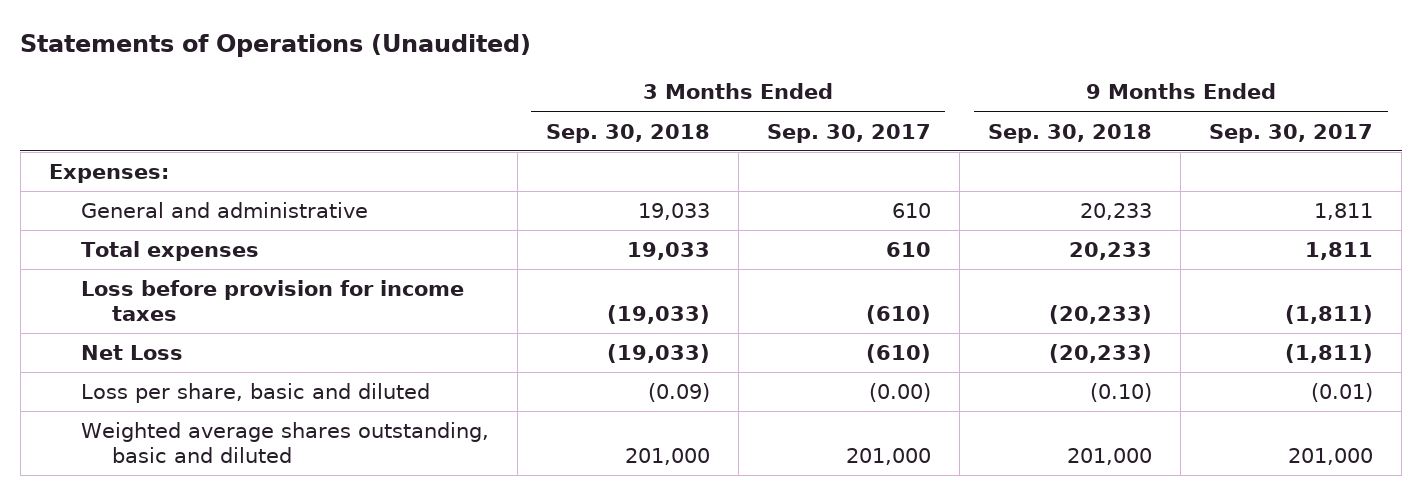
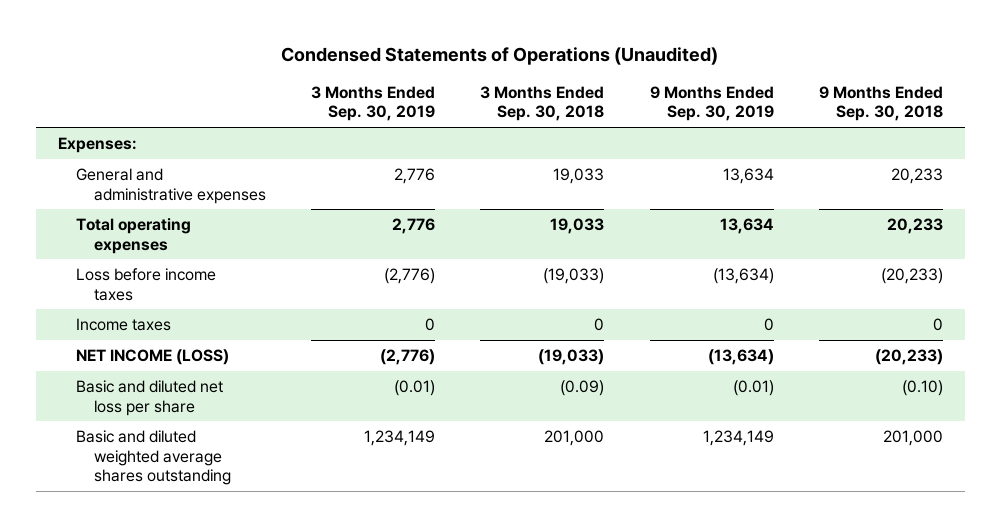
- Statements of Operations (Unaudited)
+ Condensed Statements of Operations (Unaudited)
- | 3 Months Ended Sep. 30, 2018 | 3 Months Ended Sep. 30, 2017 | 9 Months Ended Sep. 30, 2018 | 9 Months Ended Sep. 30, 2017
+ | 3 Months Ended Sep. 30, 2019 | 3 Months Ended Sep. 30, 2018 | 9 Months Ended Sep. 30, 2019 | 9 Months Ended Sep. 30, 2018
- General and administrative | 19,033 | 610 | 20,233 | 1,811
- Total expenses | 19,033 | 610 | 20,233 | 1,811
- Loss before provision for income taxes | (19,033) | (610) | (20,233) | (1,811)
- Net Loss | (19,033) | (610) | (20,233) | (1,811)
- Loss per share, basic and diluted | (0.09) | (0.00) | (0.10) | (0.01)
- Weighted average shares outstanding, basic and diluted | 201,000 | 201,000 | 201,000 | 201,000
+ General and administrative expenses | 2,776 | 19,033 | 13,634 | 20,233
+ Total operating expenses | 2,776 | 19,033 | 13,634 | 20,233
+ Loss before income taxes | (2,776) | (19,033) | (13,634) | (20,233)
+ Income taxes | 0 | 0 | 0 | 0
+ NET INCOME (LOSS) | (2,776) | (19,033) | (13,634) | (20,233)
+ Basic and diluted net loss per share | (0.01) | (0.09) | (0.01) | (0.10)
+ Basic and diluted weighted average shares outstanding | 1,234,149 | 201,000 | 1,234,149 | 201,000

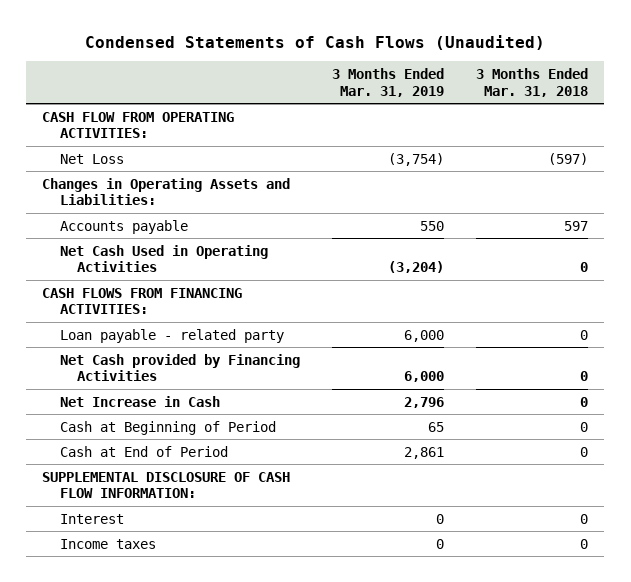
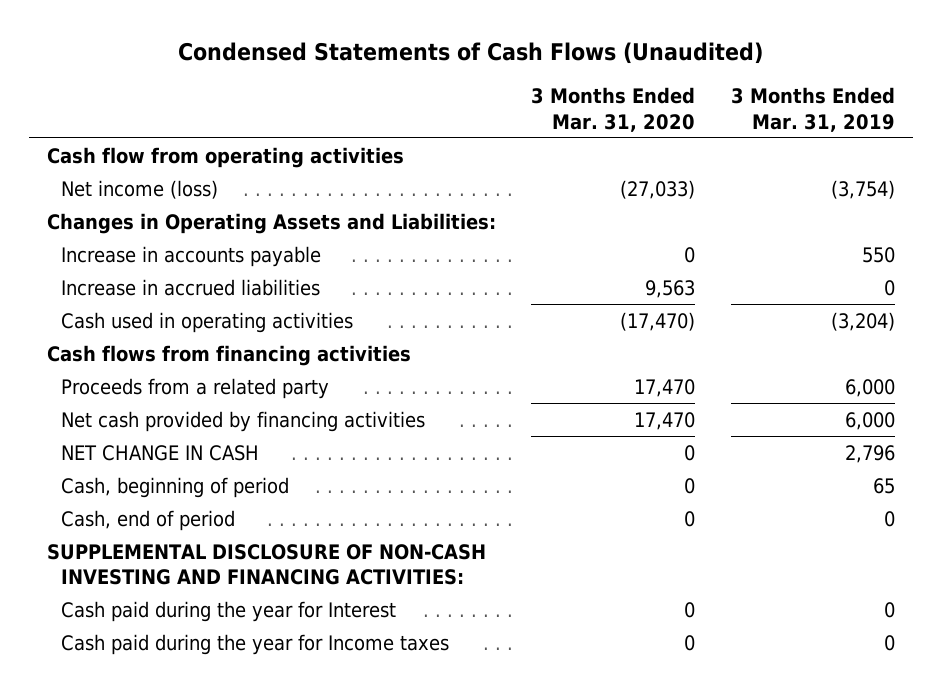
- | 3 Months Ended Mar. 31, 2019 | 3 Months Ended Mar. 31, 2018
+ | 3 Months Ended Mar. 31, 2020 | 3 Months Ended Mar. 31, 2019
- CASH FLOW FROM OPERATING ACTIVITIES:
- Net Loss | (3,754) | (597)
+ Cash flow from operating activities
+ Net income (loss) | (27,033) | (3,754)
- Accounts payable | 550 | 597
- Net Cash Used in Operating Activities | (3,204) | 0
- CASH FLOWS FROM FINANCING ACTIVITIES:
- Loan payable - related party | 6,000 | 0
- Net Cash provided by Financing Activities | 6,000 | 0
- Net Increase in Cash | 2,796 | 0
- Cash at Beginning of Period | 65 | 0
- Cash at End of Period | 2,861 | 0
- SUPPLEMENTAL DISCLOSURE OF CASH FLOW INFORMATION:
- Interest | 0 | 0
- Income taxes | 0 | 0
+ Increase in accounts payable | 0 | 550
+ Increase in accrued liabilities | 9,563 | 0
+ Cash used in operating activities | (17,470) | (3,204)
+ Cash flows from financing activities
+ Proceeds from a related party | 17,470 | 6,000
+ Net cash provided by financing activities | 17,470 | 6,000
+ NET CHANGE IN CASH | 0 | 2,796
+ Cash, beginning of period | 0 | 65
+ Cash, end of period | 0 | 0
+ SUPPLEMENTAL DISCLOSURE OF NON-CASH INVESTING AND FINANCING ACTIVITIES:
+ Cash paid during the year for Interest | 0 | 0
+ Cash paid during the year for Income taxes | 0 | 0

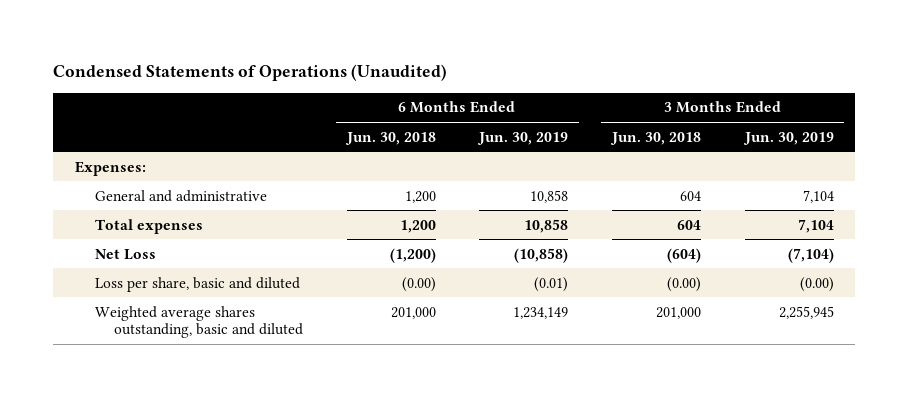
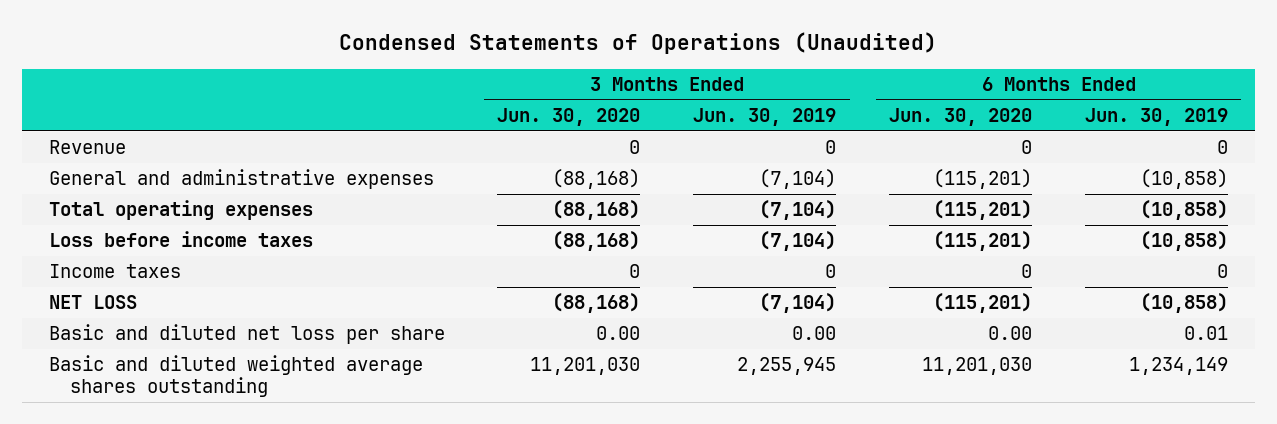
- | 6 Months Ended Jun. 30, 2018 | 6 Months Ended Jun. 30, 2019 | 3 Months Ended Jun. 30, 2018 | 3 Months Ended Jun. 30, 2019
+ | 3 Months Ended Jun. 30, 2020 | 3 Months Ended Jun. 30, 2019 | 6 Months Ended Jun. 30, 2020 | 6 Months Ended Jun. 30, 2019
- Expenses:
- General and administrative | 1,200 | 10,858 | 604 | 7,104
- Total expenses | 1,200 | 10,858 | 604 | 7,104
- Net Loss | (1,200) | (10,858) | (604) | (7,104)
- Loss per share, basic and diluted | (0.00) | (0.01) | (0.00) | (0.00)
- Weighted average shares outstanding, basic and diluted | 201,000 | 1,234,149 | 201,000 | 2,255,945
+ Revenue | 0 | 0 | 0 | 0
+ General and administrative expenses | (88,168) | (7,104) | (115,201) | (10,858)
+ Total operating expenses | (88,168) | (7,104) | (115,201) | (10,858)
+ Loss before income taxes | (88,168) | (7,104) | (115,201) | (10,858)
+ Income taxes | 0 | 0 | 0 | 0
+ NET LOSS | (88,168) | (7,104) | (115,201) | (10,858)
+ Basic and diluted net loss per share | 0.00 | 0.00 | 0.00 | 0.01
+ Basic and diluted weighted average shares outstanding | 11,201,030 | 2,255,945 | 11,201,030 | 1,234,149

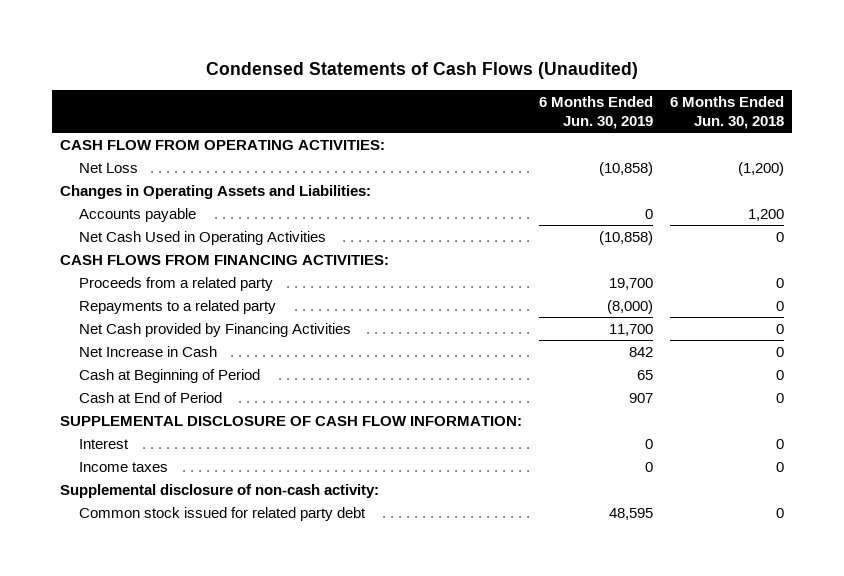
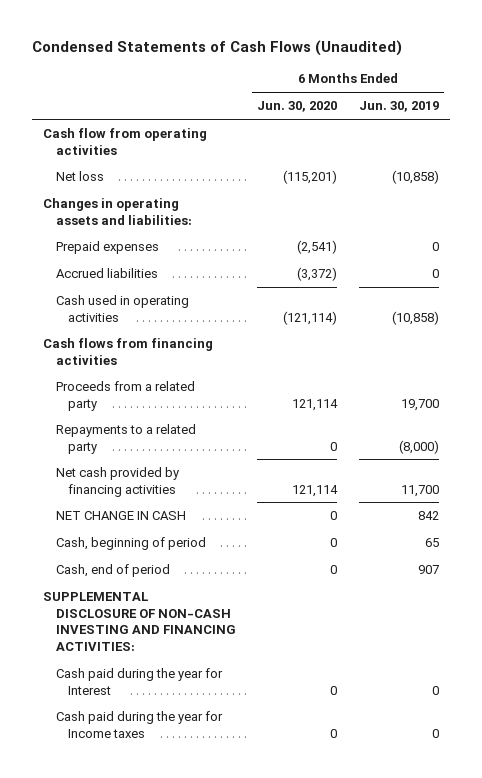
- | 6 Months Ended Jun. 30, 2019 | 6 Months Ended Jun. 30, 2018
+ | 6 Months Ended Jun. 30, 2020 | 6 Months Ended Jun. 30, 2019
- CASH FLOW FROM OPERATING ACTIVITIES:
- Net Loss | (10,858) | (1,200)
- Changes in Operating Assets and Liabilities:
- Accounts payable | 0 | 1,200
- Net Cash Used in Operating Activities | (10,858) | 0
- CASH FLOWS FROM FINANCING ACTIVITIES:
+ Cash flow from operating activities
+ Net loss | (115,201) | (10,858)
+ Changes in operating assets and liabilities:
+ Prepaid expenses | (2,541) | 0
+ Accrued liabilities | (3,372) | 0
+ Cash used in operating activities | (121,114) | (10,858)
+ Cash flows from financing activities
- Net Cash provided by Financing Activities | 11,700 | 0
- Net Increase in Cash | 842 | 0
- Cash at Beginning of Period | 65 | 0
- Cash at End of Period | 907 | 0
- SUPPLEMENTAL DISCLOSURE OF CASH FLOW INFORMATION:
- Interest | 0 | 0
- Income taxes | 0 | 0
- Supplemental disclosure of non-cash activity:
- Common stock issued for related party debt | 48,595 | 0
+ Net cash provided by financing activities | 121,114 | 11,700
+ NET CHANGE IN CASH | 0 | 842
+ Cash, beginning of period | 0 | 65
+ Cash, end of period | 0 | 907
+ SUPPLEMENTAL DISCLOSURE OF NON-CASH INVESTING AND FINANCING ACTIVITIES:
+ Cash paid during the year for Interest | 0 | 0
+ Cash paid during the year for Income taxes | 0 | 0

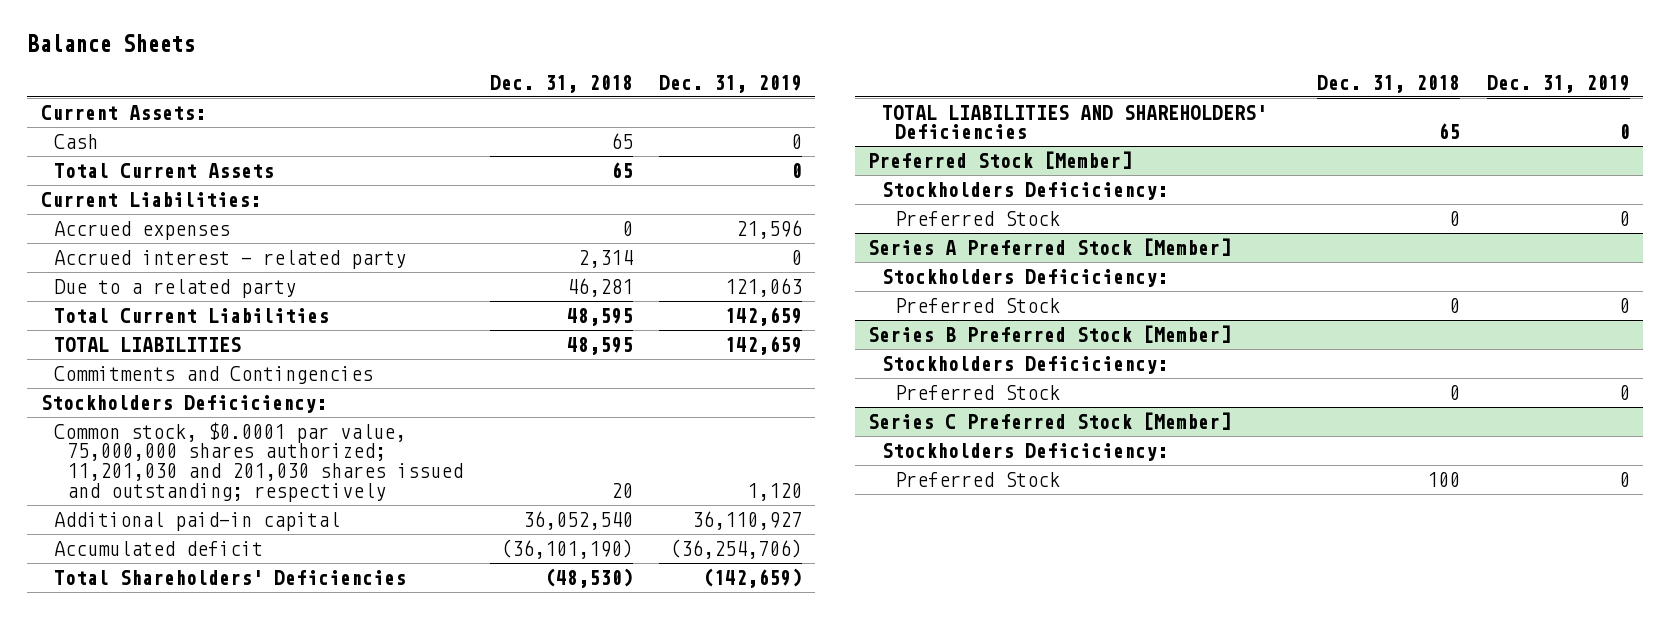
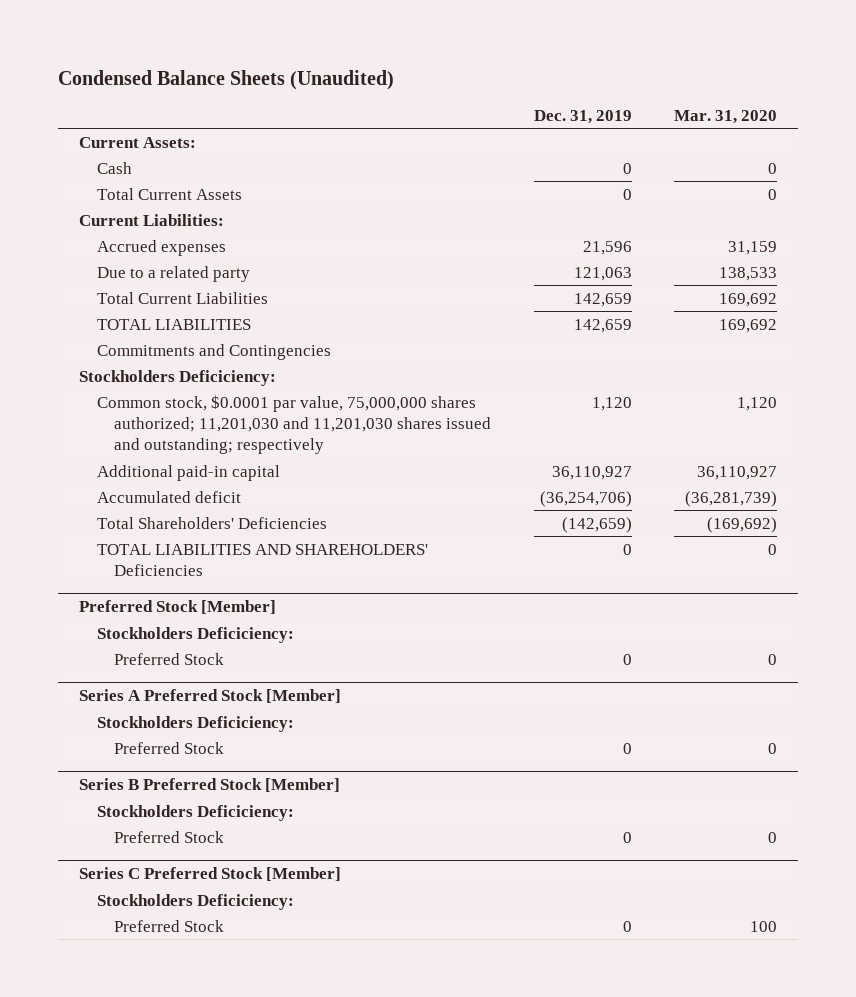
- Balance Sheets
+ Condensed Balance Sheets (Unaudited)
- | Dec. 31, 2018 | Dec. 31, 2019
+ | Dec. 31, 2019 | Mar. 31, 2020
- Accrued interest - related party | 2,314 | 0
- Common stock, $0.0001 par value, 75,000,000 shares authorized; 11,201,030 and 201,030 shares issued and outstanding; respectively | 20 | 1,120
+ Common stock, $0.0001 par value, 75,000,000 shares authorized; 11,201,030 and 11,201,030 shares issued and outstanding; respectively | 1,120 | 1,120

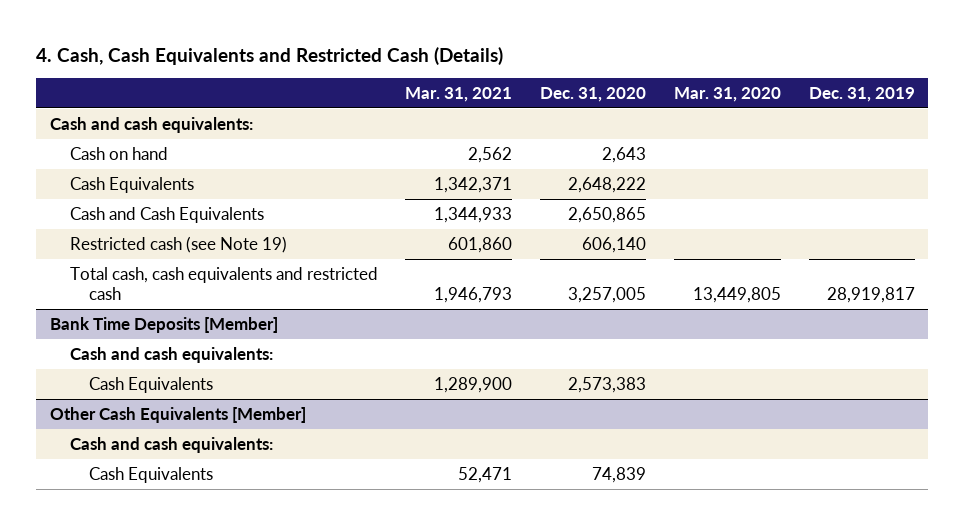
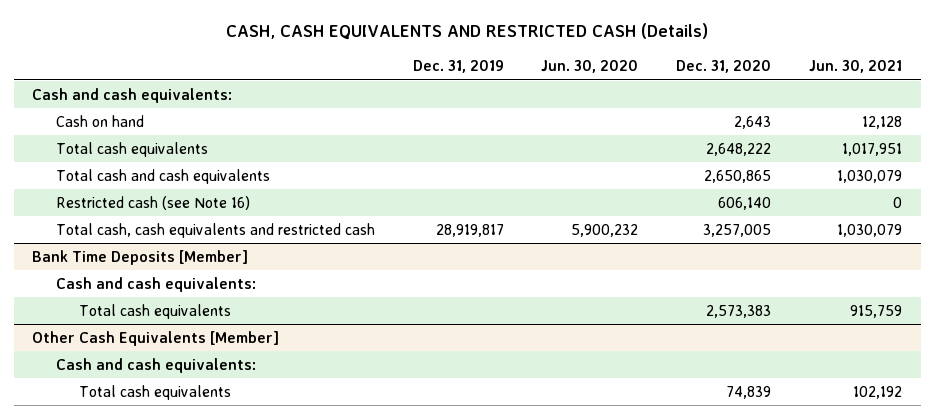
- 4. Cash, Cash Equivalents and Restricted Cash (Details)
+ CASH, CASH EQUIVALENTS AND RESTRICTED CASH (Details)
- | Mar. 31, 2021 | Dec. 31, 2020 | Mar. 31, 2020 | Dec. 31, 2019
+ | Dec. 31, 2019 | Jun. 30, 2020 | Dec. 31, 2020 | Jun. 30, 2021
- Cash Equivalents | 1,342,371 | 2,648,222 | |
- Cash and Cash Equivalents | 1,344,933 | 2,650,865 | |
- Restricted cash (see Note 19) | 601,860 | 606,140 | |
+ Total cash equivalents | | | 2,648,222 | 1,017,951
+ Total cash and cash equivalents | | | 2,650,865 | 1,030,079
+ Restricted cash (see Note 16) | | | 606,140 | 0
@ Bank Time Deposits [Member]
- Cash Equivalents | 1,289,900 | 2,573,383 | |
+ Total cash equivalents | | | 2,573,383 | 915,759
@ Other Cash Equivalents [Member]
- Cash Equivalents | 52,471 | 74,839 | |
+ Total cash equivalents | | | 74,839 | 102,192

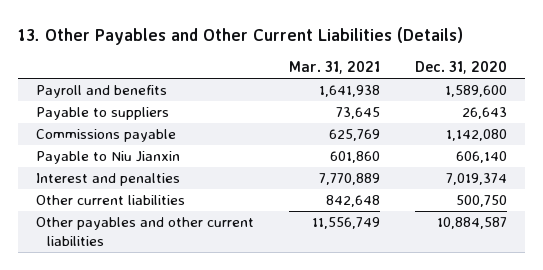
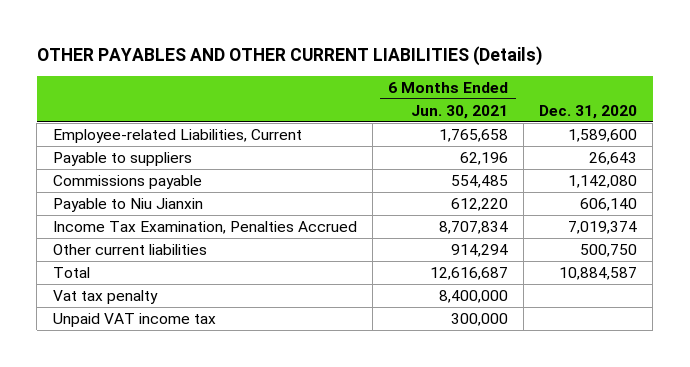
- 13. Other Payables and Other Current Liabilities (Details)
+ OTHER PAYABLES AND OTHER CURRENT LIABILITIES (Details)
- | Mar. 31, 2021 | Dec. 31, 2020
+ | 6 Months Ended Jun. 30, 2021 | Dec. 31, 2020
- Payroll and benefits | 1,641,938 | 1,589,600
+ Employee-related Liabilities, Current | 1,765,658 | 1,589,600
- Interest and penalties | 7,770,889 | 7,019,374
+ Income Tax Examination, Penalties Accrued | 8,707,834 | 7,019,374
- Other payables and other current liabilities | 11,556,749 | 10,884,587
+ Total | 12,616,687 | 10,884,587
+ Vat tax penalty | 8,400,000 |
+ Unpaid VAT income tax | 300,000 |

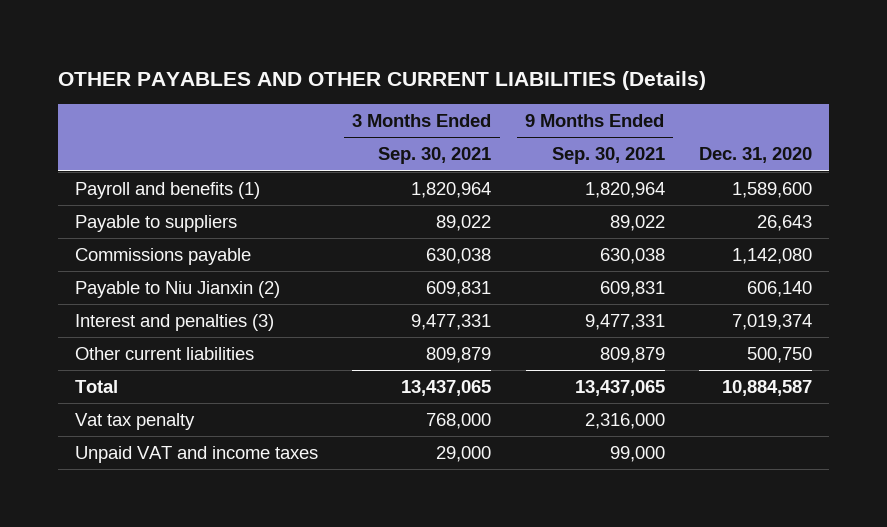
- | 6 Months Ended Jun. 30, 2021 | Dec. 31, 2020
+ | 3 Months Ended Sep. 30, 2021 | 9 Months Ended Sep. 30, 2021 | Dec. 31, 2020
- Employee-related Liabilities, Current | 1,765,658 | 1,589,600
+ Payroll and benefits (1) | 1,820,964 | 1,820,964 | 1,589,600
- Payable to Niu Jianxin | 612,220 | 606,140
- Income Tax Examination, Penalties Accrued | 8,707,834 | 7,019,374
+ Payable to Niu Jianxin (2) | 609,831 | 609,831 | 606,140
+ Interest and penalties (3) | 9,477,331 | 9,477,331 | 7,019,374
- Unpaid VAT income tax | 300,000 |
+ Unpaid VAT and income taxes | 29,000 | 99,000 |

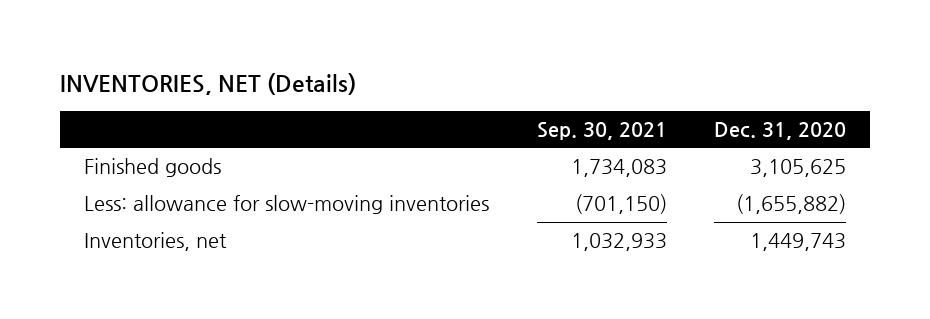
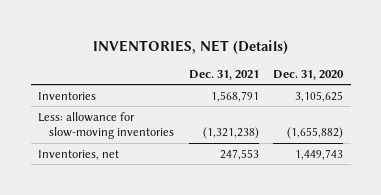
- | Sep. 30, 2021 | Dec. 31, 2020
+ | Dec. 31, 2021 | Dec. 31, 2020
- Finished goods | 1,734,083 | 3,105,625
+ Inventories | 1,568,791 | 3,105,625

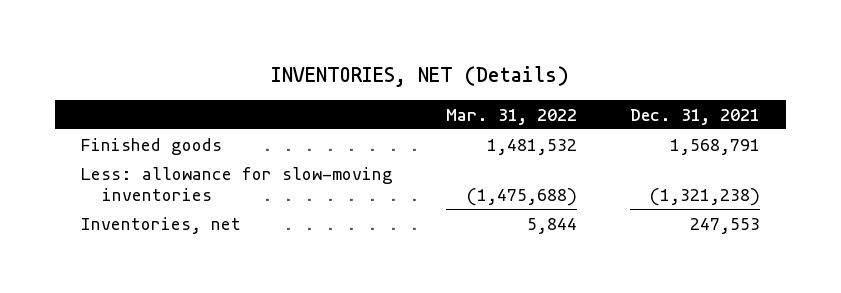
- | Dec. 31, 2021 | Dec. 31, 2020
+ | Mar. 31, 2022 | Dec. 31, 2021
- Inventories | 1,568,791 | 3,105,625
+ Finished goods | 1,481,532 | 1,568,791

